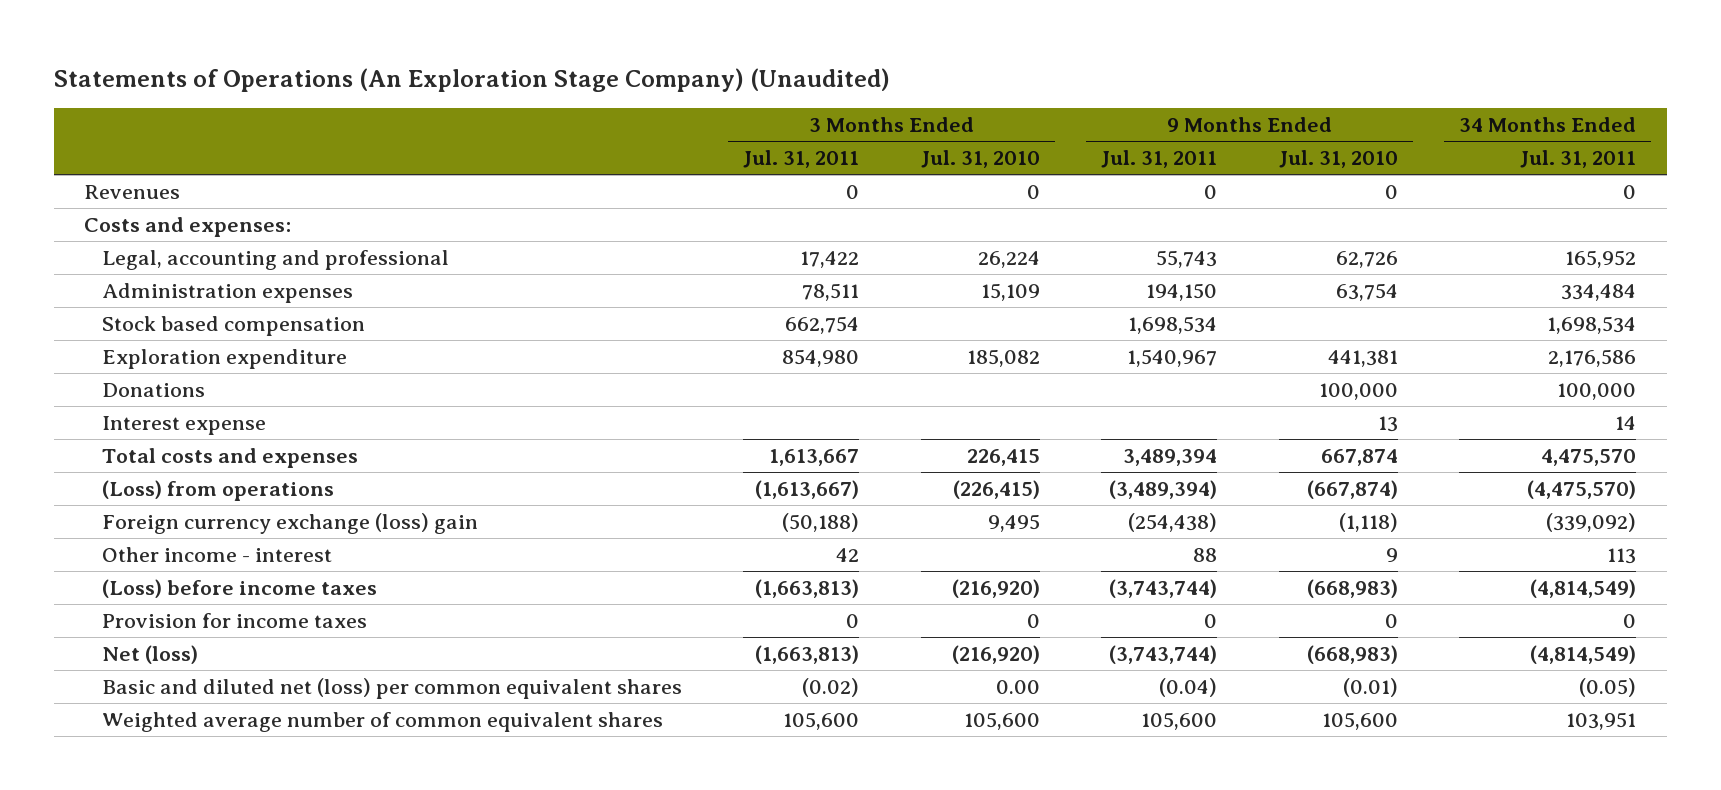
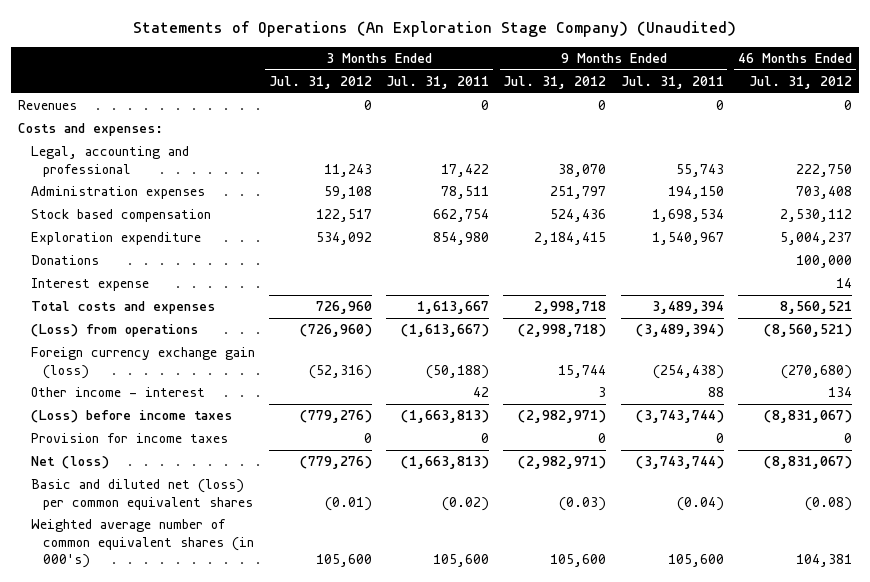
- | 3 Months Ended Jul. 31, 2011 | 3 Months Ended Jul. 31, 2010 | 9 Months Ended Jul. 31, 2011 | 9 Months Ended Jul. 31, 2010 | 34 Months Ended Jul. 31, 2011
+ | 3 Months Ended Jul. 31, 2012 | 3 Months Ended Jul. 31, 2011 | 9 Months Ended Jul. 31, 2012 | 9 Months Ended Jul. 31, 2011 | 46 Months Ended Jul. 31, 2012
- Foreign currency exchange (loss) gain | (50,188) | 9,495 | (254,438) | (1,118) | (339,092)
+ Foreign currency exchange gain (loss) | (52,316) | (50,188) | 15,744 | (254,438) | (270,680)
- Weighted average number of common equivalent shares | 105,600 | 105,600 | 105,600 | 105,600 | 103,951
+ Weighted average number of common equivalent shares (in 000's) | 105,600 | 105,600 | 105,600 | 105,600 | 104,381

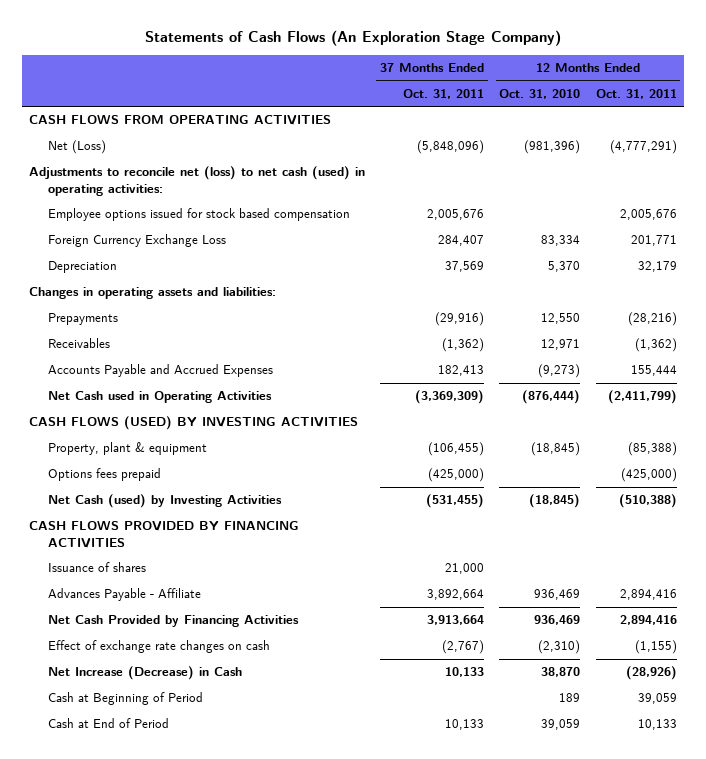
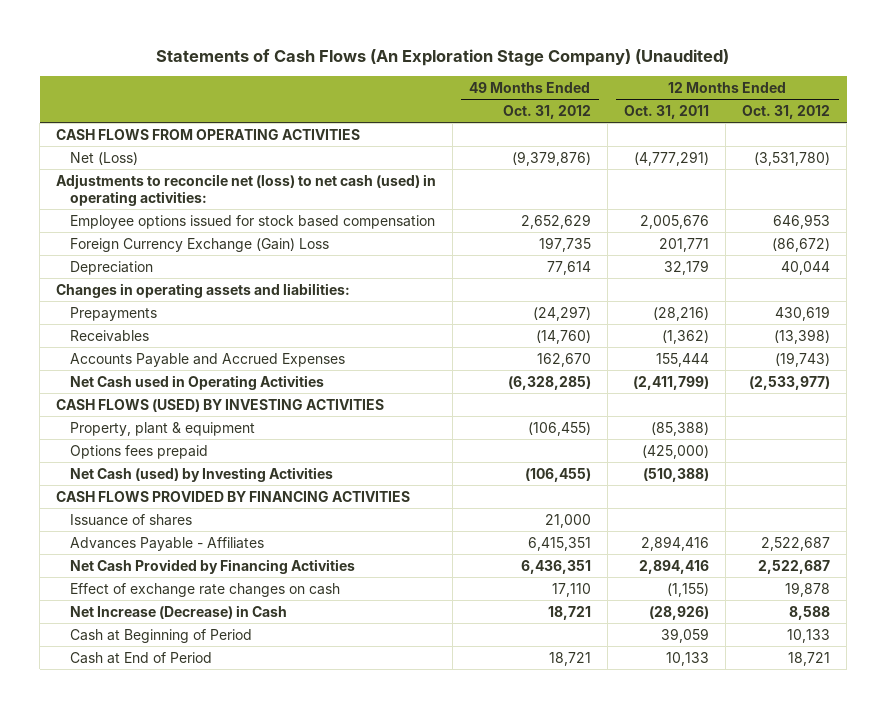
- Statements of Cash Flows (An Exploration Stage Company)
+ Statements of Cash Flows (An Exploration Stage Company) (Unaudited)
- | 37 Months Ended Oct. 31, 2011 | 12 Months Ended Oct. 31, 2010 | 12 Months Ended Oct. 31, 2011
+ | 49 Months Ended Oct. 31, 2012 | 12 Months Ended Oct. 31, 2011 | 12 Months Ended Oct. 31, 2012
- Foreign Currency Exchange Loss | 284,407 | 83,334 | 201,771
+ Foreign Currency Exchange (Gain) Loss | 197,735 | 201,771 | (86,672)
- Advances Payable - Affiliate | 3,892,664 | 936,469 | 2,894,416
+ Advances Payable - Affiliates | 6,415,351 | 2,894,416 | 2,522,687

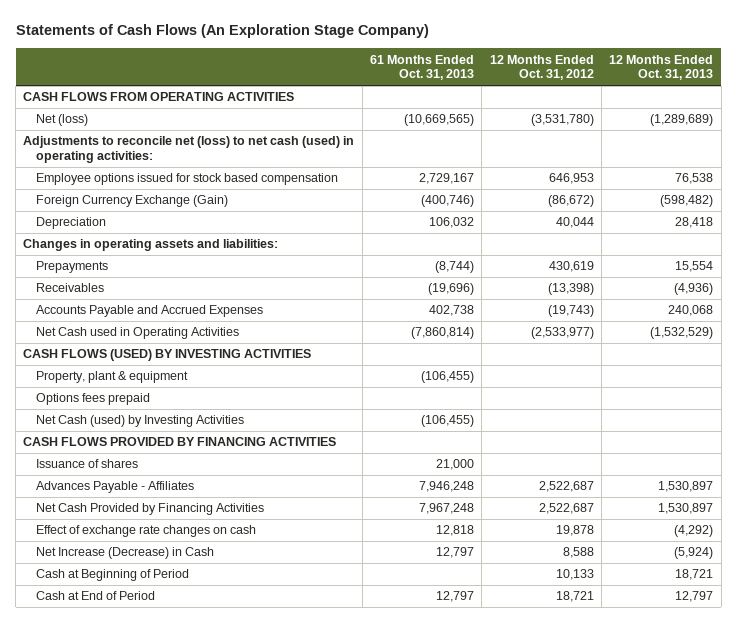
- Statements of Cash Flows (An Exploration Stage Company) (Unaudited)
+ Statements of Cash Flows (An Exploration Stage Company)
- | 49 Months Ended Oct. 31, 2012 | 12 Months Ended Oct. 31, 2011 | 12 Months Ended Oct. 31, 2012
+ | 61 Months Ended Oct. 31, 2013 | 12 Months Ended Oct. 31, 2012 | 12 Months Ended Oct. 31, 2013
- Net (Loss) | (9,379,876) | (4,777,291) | (3,531,780)
+ Net (loss) | (10,669,565) | (3,531,780) | (1,289,689)
- Foreign Currency Exchange (Gain) Loss | 197,735 | 201,771 | (86,672)
+ Foreign Currency Exchange (Gain) | (400,746) | (86,672) | (598,482)

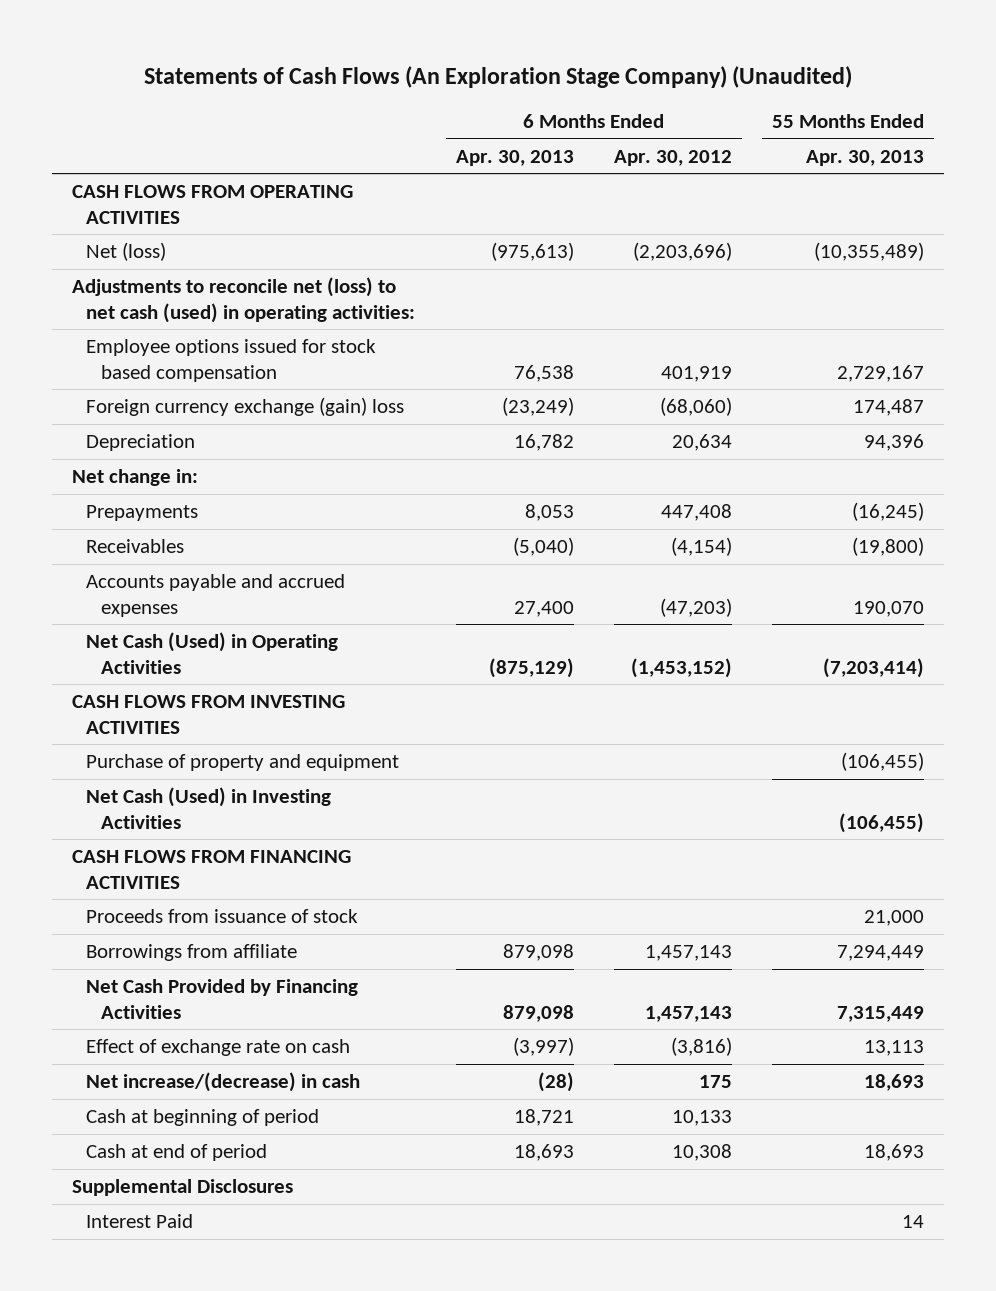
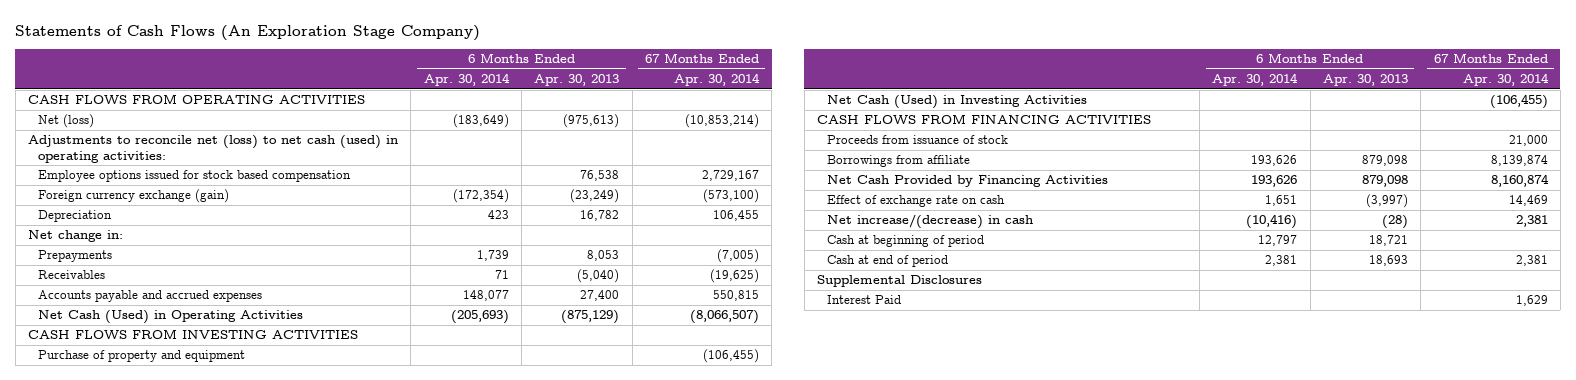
- Statements of Cash Flows (An Exploration Stage Company) (Unaudited)
+ Statements of Cash Flows (An Exploration Stage Company)
- | 6 Months Ended Apr. 30, 2013 | 6 Months Ended Apr. 30, 2012 | 55 Months Ended Apr. 30, 2013
+ | 6 Months Ended Apr. 30, 2014 | 6 Months Ended Apr. 30, 2013 | 67 Months Ended Apr. 30, 2014
- Foreign currency exchange (gain) loss | (23,249) | (68,060) | 174,487
+ Foreign currency exchange (gain) | (172,354) | (23,249) | (573,100)

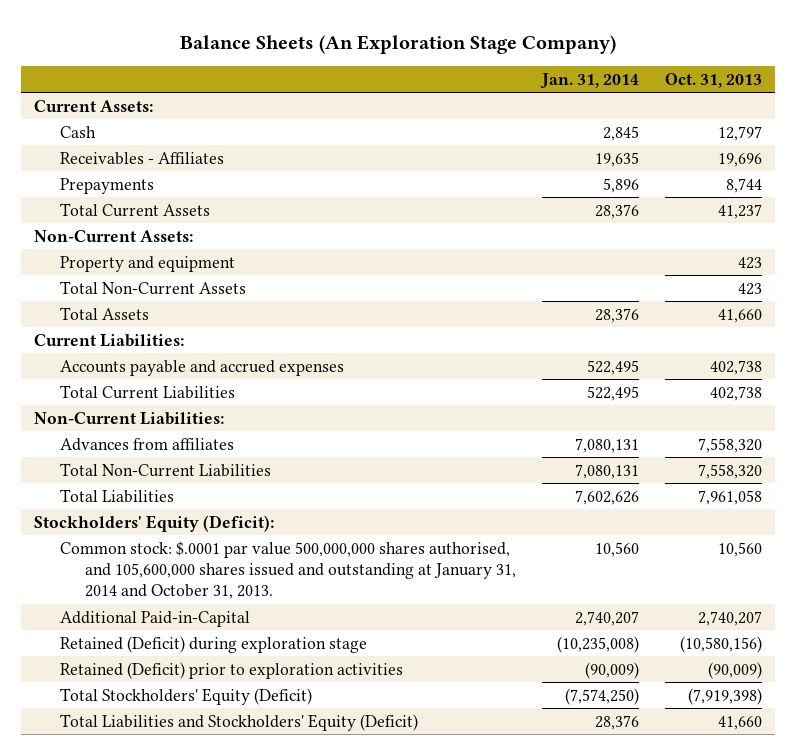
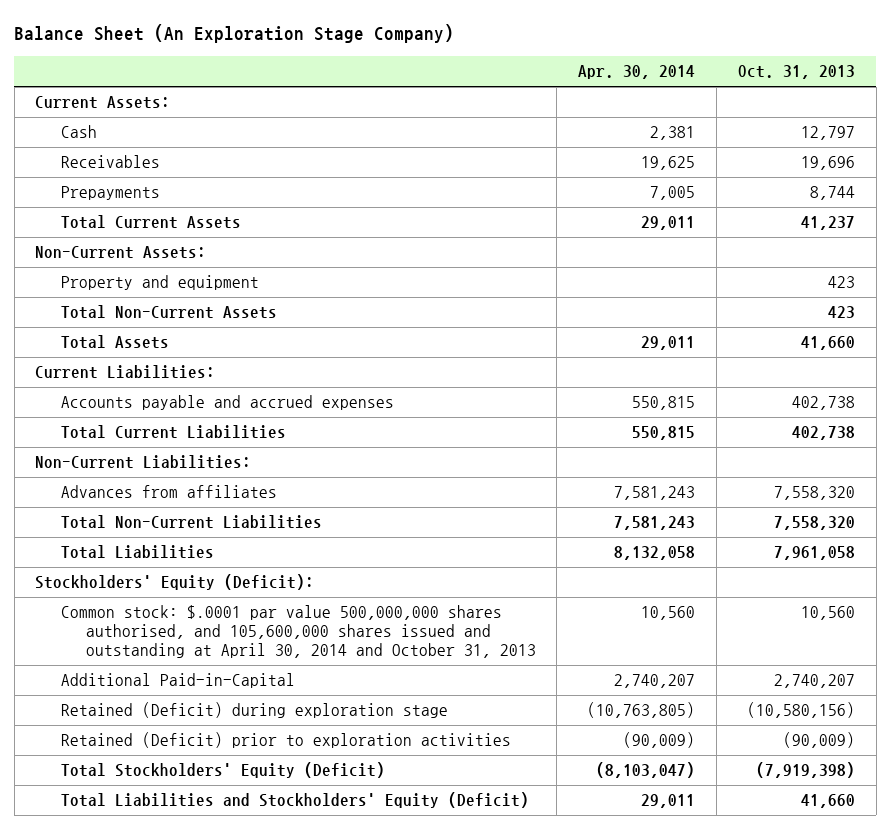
- Balance Sheets (An Exploration Stage Company)
+ Balance Sheet (An Exploration Stage Company)
- | Jan. 31, 2014 | Oct. 31, 2013
+ | Apr. 30, 2014 | Oct. 31, 2013
- Receivables - Affiliates | 19,635 | 19,696
+ Receivables | 19,625 | 19,696
- Common stock: $.0001 par value 500,000,000 shares authorised, and 105,600,000 shares issued and outstanding at January 31, 2014 and October 31, 2013. | 10,560 | 10,560
+ Common stock: $.0001 par value 500,000,000 shares authorised, and 105,600,000 shares issued and outstanding at April 30, 2014 and October 31, 2013 | 10,560 | 10,560

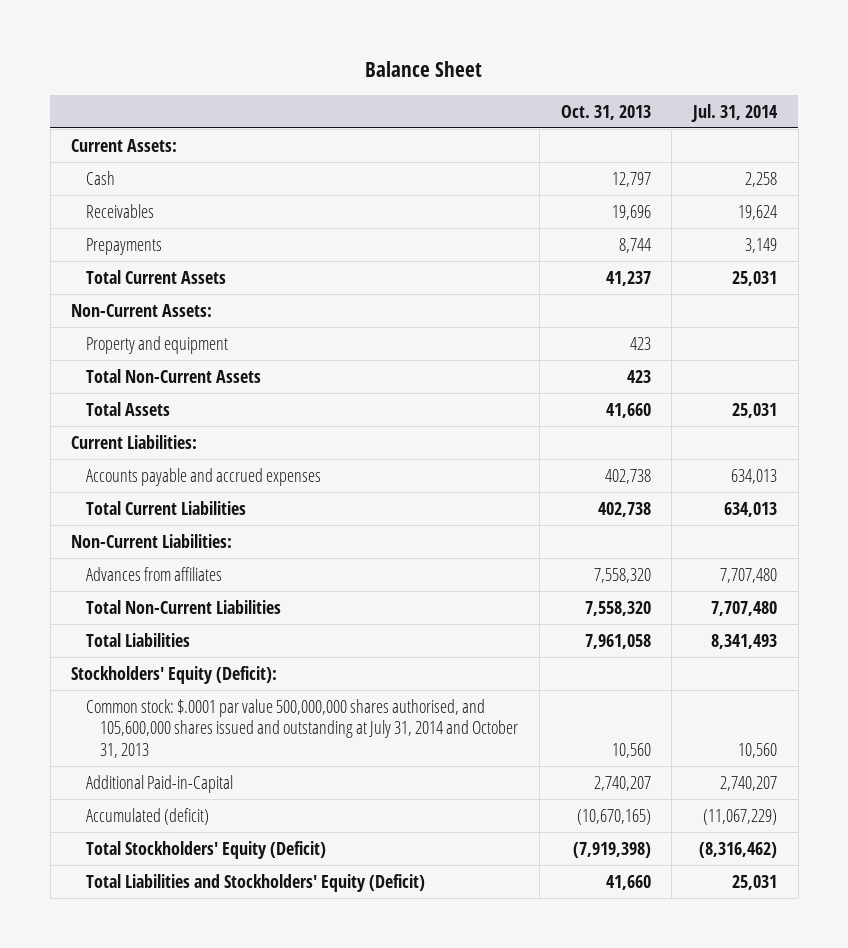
- Balance Sheet (An Exploration Stage Company)
+ Balance Sheet
- | Apr. 30, 2014 | Oct. 31, 2013
+ | Oct. 31, 2013 | Jul. 31, 2014
- Common stock: $.0001 par value 500,000,000 shares authorised, and 105,600,000 shares issued and outstanding at April 30, 2014 and October 31, 2013 | 10,560 | 10,560
+ Common stock: $.0001 par value 500,000,000 shares authorised, and 105,600,000 shares issued and outstanding at July 31, 2014 and October 31, 2013 | 10,560 | 10,560
- Retained (Deficit) during exploration stage | (10,763,805) | (10,580,156)
- Retained (Deficit) prior to exploration activities | (90,009) | (90,009)
+ Accumulated (deficit) | (10,670,165) | (11,067,229)

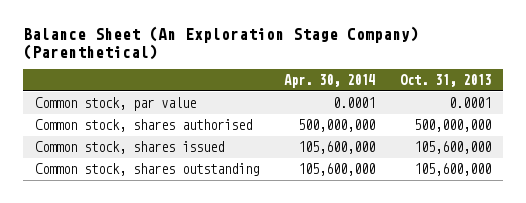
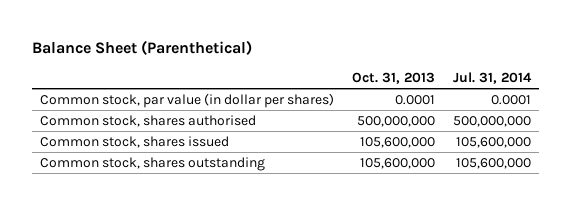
- Balance Sheet (An Exploration Stage Company) (Parenthetical)
+ Balance Sheet (Parenthetical)
- | Apr. 30, 2014 | Oct. 31, 2013
+ | Oct. 31, 2013 | Jul. 31, 2014
- Common stock, par value | 0.0001 | 0.0001
+ Common stock, par value (in dollar per shares) | 0.0001 | 0.0001

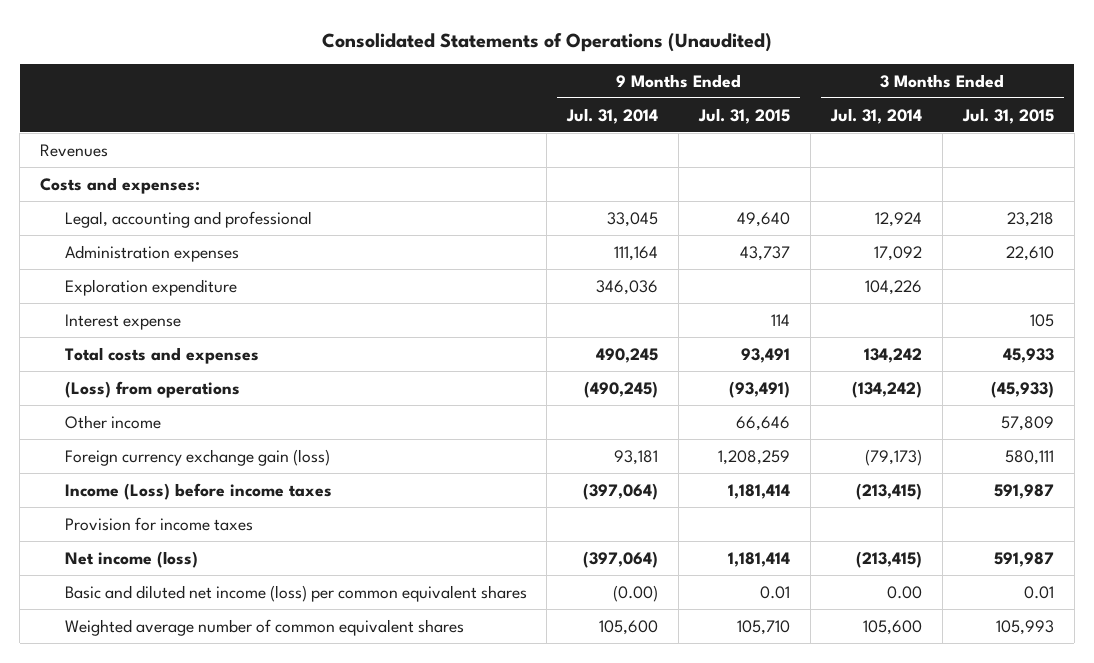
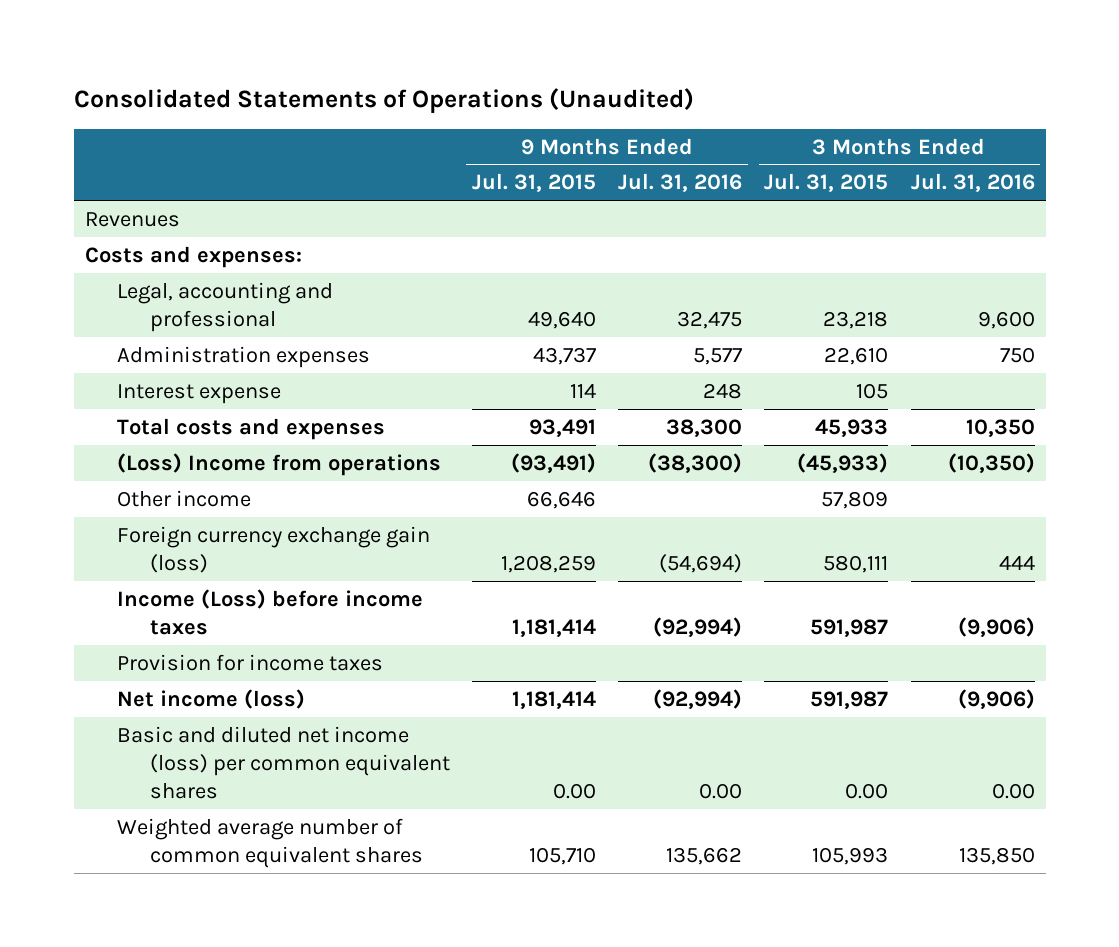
- | 9 Months Ended Jul. 31, 2014 | 9 Months Ended Jul. 31, 2015 | 3 Months Ended Jul. 31, 2014 | 3 Months Ended Jul. 31, 2015
+ | 9 Months Ended Jul. 31, 2015 | 9 Months Ended Jul. 31, 2016 | 3 Months Ended Jul. 31, 2015 | 3 Months Ended Jul. 31, 2016
- Exploration expenditure | 346,036 | | 104,226 |
- (Loss) from operations | (490,245) | (93,491) | (134,242) | (45,933)
+ (Loss) Income from operations | (93,491) | (38,300) | (45,933) | (10,350)
- Basic and diluted net income (loss) per common equivalent shares | (0.00) | 0.01 | 0.00 | 0.01
+ Basic and diluted net income (loss) per common equivalent shares | 0.00 | 0.00 | 0.00 | 0.00

